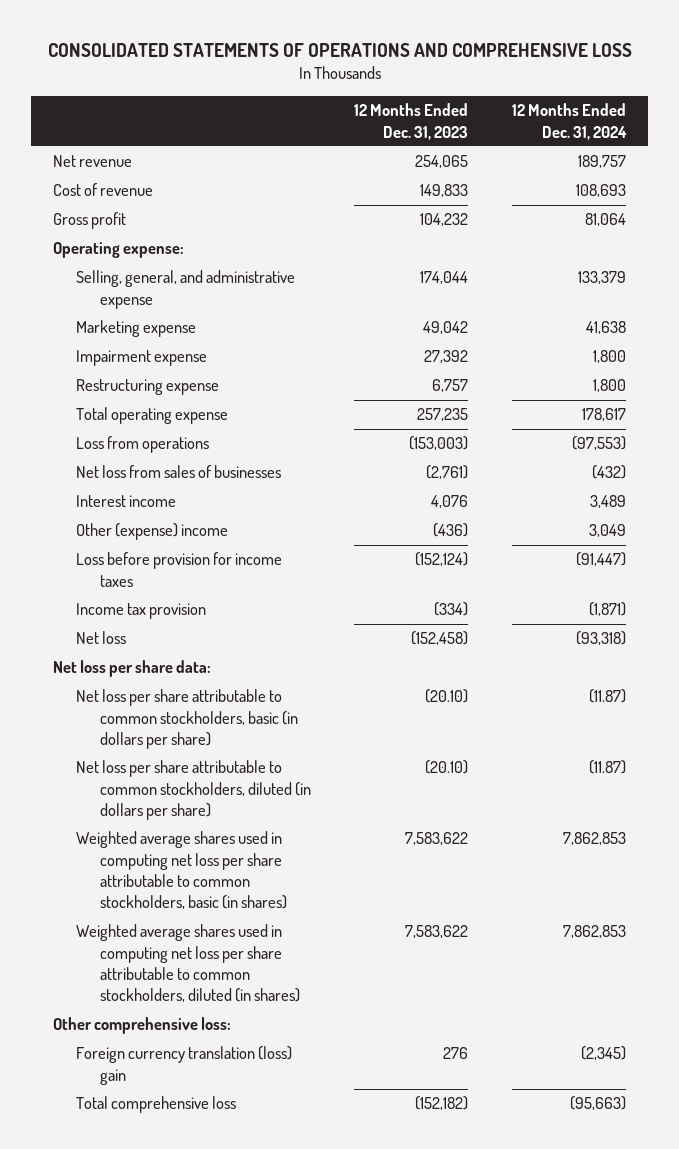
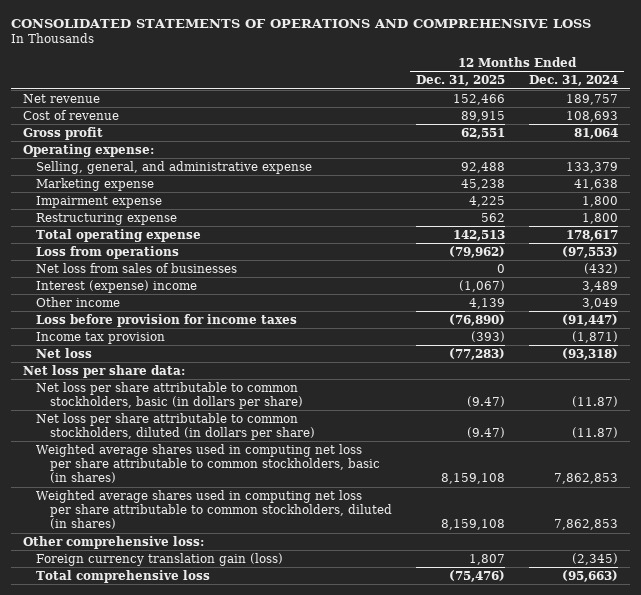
- | 12 Months Ended Dec. 31, 2023 | 12 Months Ended Dec. 31, 2024
+ | 12 Months Ended Dec. 31, 2025 | 12 Months Ended Dec. 31, 2024
- Interest income | 4,076 | 3,489
- Other (expense) income | (436) | 3,049
+ Interest (expense) income | (1,067) | 3,489
+ Other income | 4,139 | 3,049
- Foreign currency translation (loss) gain | 276 | (2,345)
+ Foreign currency translation gain (loss) | 1,807 | (2,345)

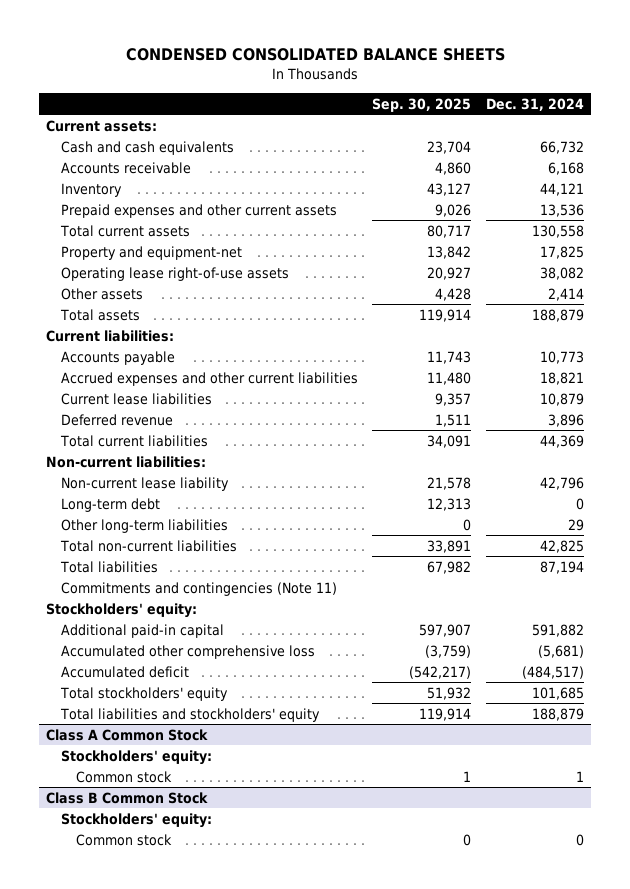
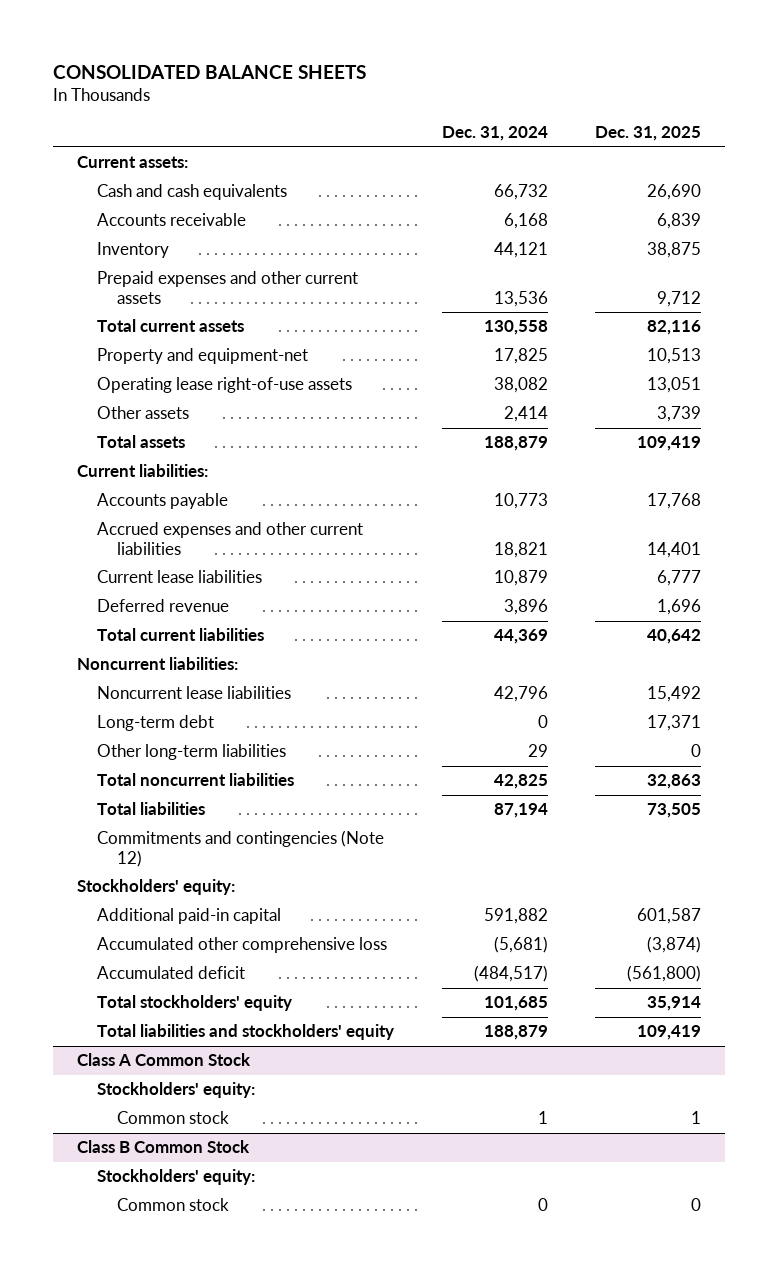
- CONDENSED CONSOLIDATED BALANCE SHEETS
+ CONSOLIDATED BALANCE SHEETS
- | Sep. 30, 2025 | Dec. 31, 2024
+ | Dec. 31, 2024 | Dec. 31, 2025
- Non-current liabilities:
- Non-current lease liability | 21,578 | 42,796
+ Noncurrent liabilities:
+ Noncurrent lease liabilities | 42,796 | 15,492
- Total non-current liabilities | 33,891 | 42,825
+ Total noncurrent liabilities | 42,825 | 32,863
- Commitments and contingencies (Note 11)
+ Commitments and contingencies (Note 12)

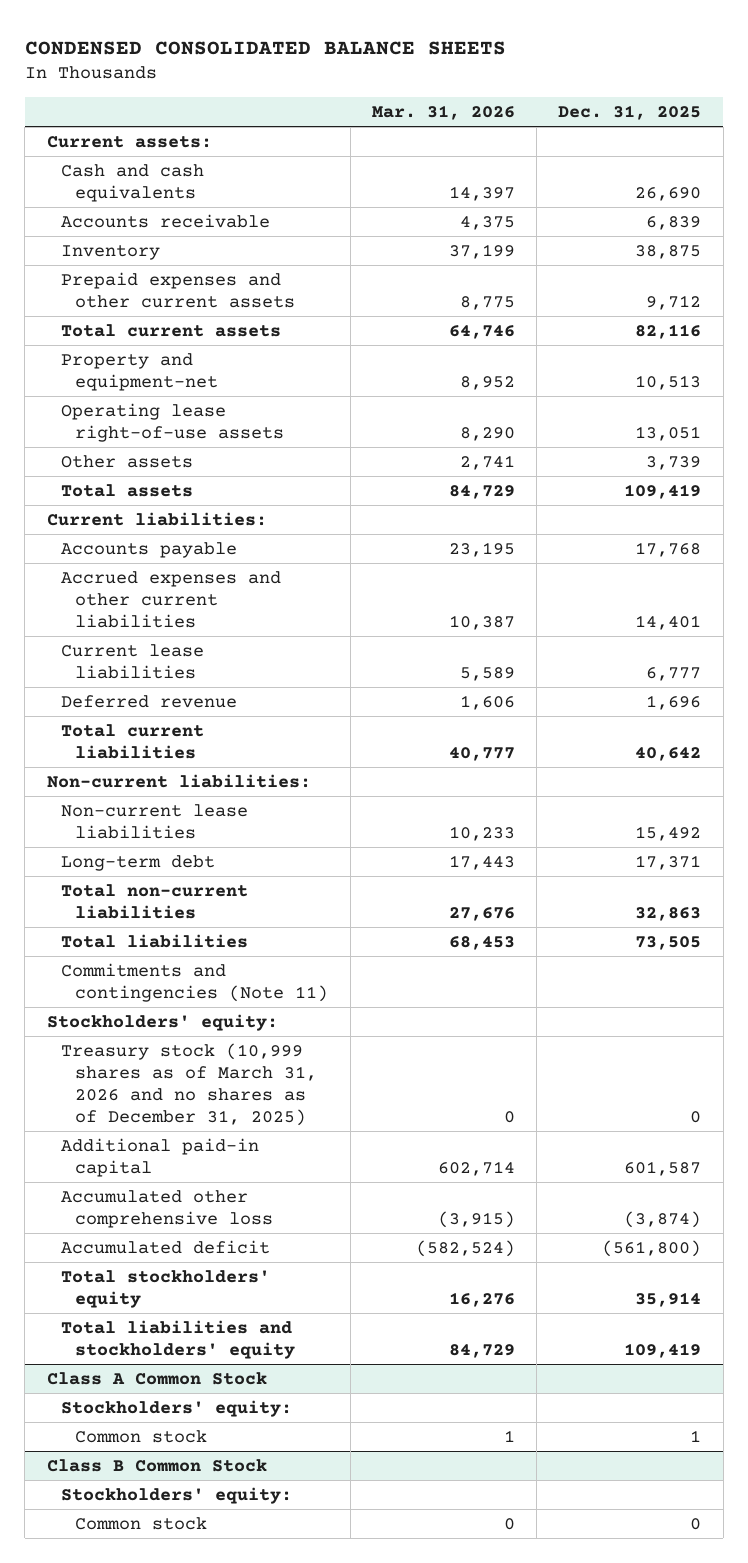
- CONSOLIDATED BALANCE SHEETS
+ CONDENSED CONSOLIDATED BALANCE SHEETS
- | Dec. 31, 2024 | Dec. 31, 2025
+ | Mar. 31, 2026 | Dec. 31, 2025
- Noncurrent liabilities:
- Noncurrent lease liabilities | 42,796 | 15,492
+ Non-current liabilities:
+ Non-current lease liabilities | 10,233 | 15,492
- Other long-term liabilities | 29 | 0
- Total noncurrent liabilities | 42,825 | 32,863
+ Total non-current liabilities | 27,676 | 32,863
- Commitments and contingencies (Note 12)
+ Commitments and contingencies (Note 11)
+ Treasury stock (10,999 shares as of March 31, 2026 and no shares as of December 31, 2025) | 0 | 0

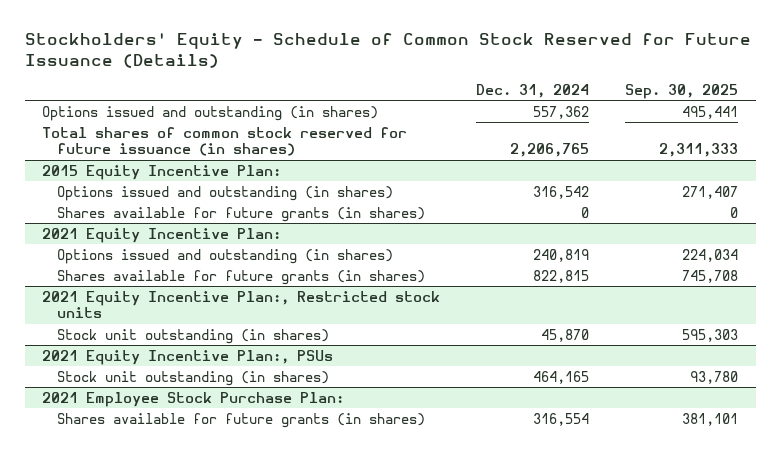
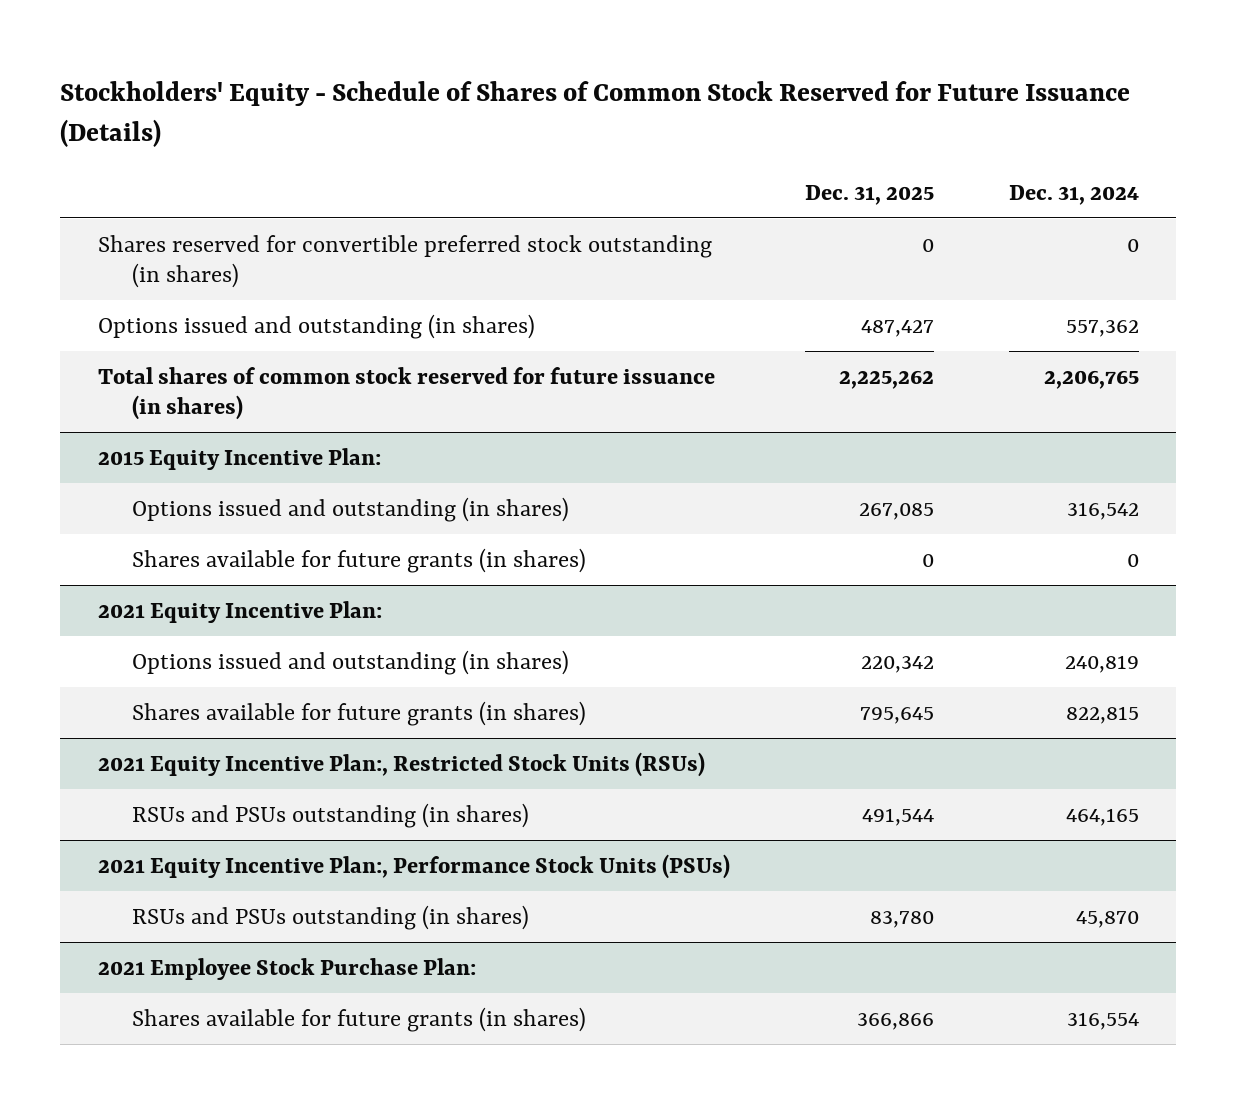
- Stockholders' Equity - Schedule of Common Stock Reserved for Future Issuance (Details)
+ Stockholders' Equity - Schedule of Shares of Common Stock Reserved for Future Issuance (Details)
- | Dec. 31, 2024 | Sep. 30, 2025
+ | Dec. 31, 2025 | Dec. 31, 2024
+ Shares reserved for convertible preferred stock outstanding (in shares) | 0 | 0
- 2021 Equity Incentive Plan:, Restricted stock units
- Stock unit outstanding (in shares) | 45,870 | 595,303
- 2021 Equity Incentive Plan:, PSUs
- Stock unit outstanding (in shares) | 464,165 | 93,780
+ 2021 Equity Incentive Plan:, Restricted Stock Units (RSUs)
+ RSUs and PSUs outstanding (in shares) | 491,544 | 464,165
+ 2021 Equity Incentive Plan:, Performance Stock Units (PSUs)
+ RSUs and PSUs outstanding (in shares) | 83,780 | 45,870

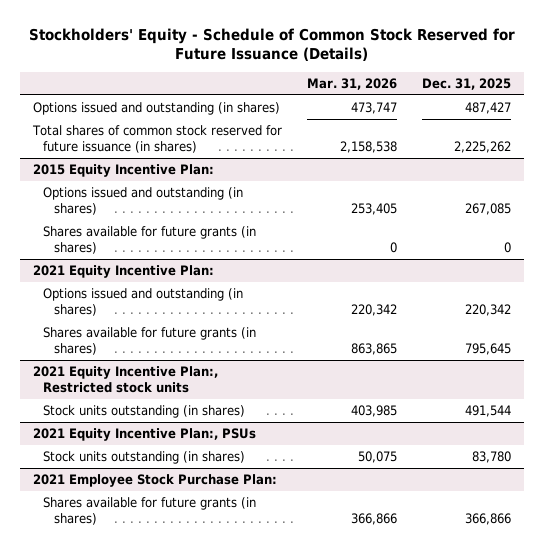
- Stockholders' Equity - Schedule of Shares of Common Stock Reserved for Future Issuance (Details)
+ Stockholders' Equity - Schedule of Common Stock Reserved for Future Issuance (Details)
- | Dec. 31, 2025 | Dec. 31, 2024
+ | Mar. 31, 2026 | Dec. 31, 2025
- Shares reserved for convertible preferred stock outstanding (in shares) | 0 | 0
- 2021 Equity Incentive Plan:, Restricted Stock Units (RSUs)
- RSUs and PSUs outstanding (in shares) | 491,544 | 464,165
- 2021 Equity Incentive Plan:, Performance Stock Units (PSUs)
- RSUs and PSUs outstanding (in shares) | 83,780 | 45,870
+ 2021 Equity Incentive Plan:, Restricted stock units
+ Stock units outstanding (in shares) | 403,985 | 491,544
+ 2021 Equity Incentive Plan:, PSUs
+ Stock units outstanding (in shares) | 50,075 | 83,780

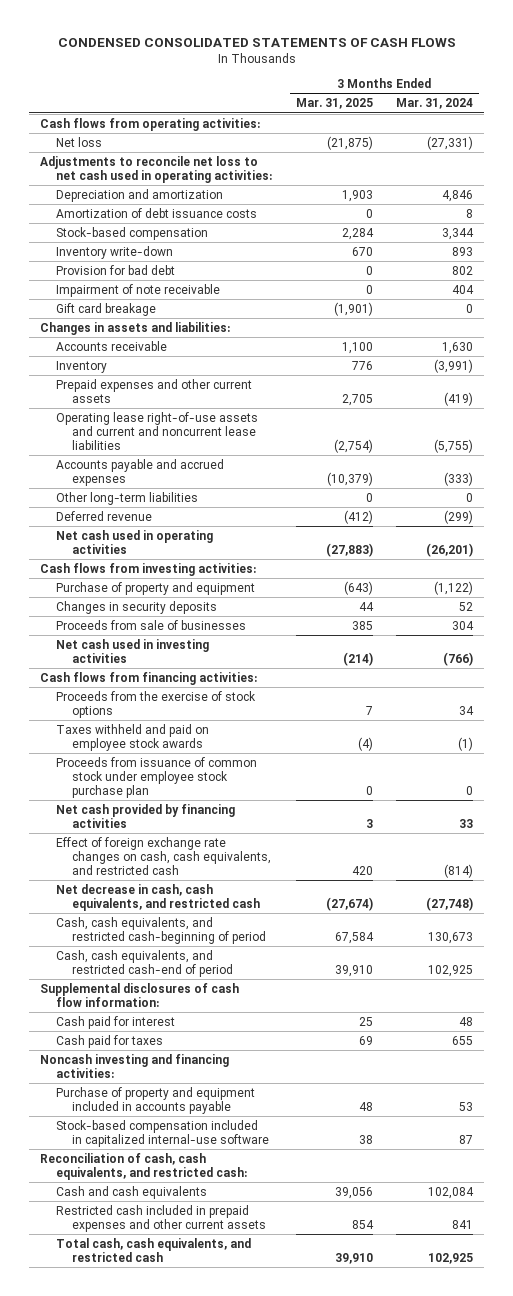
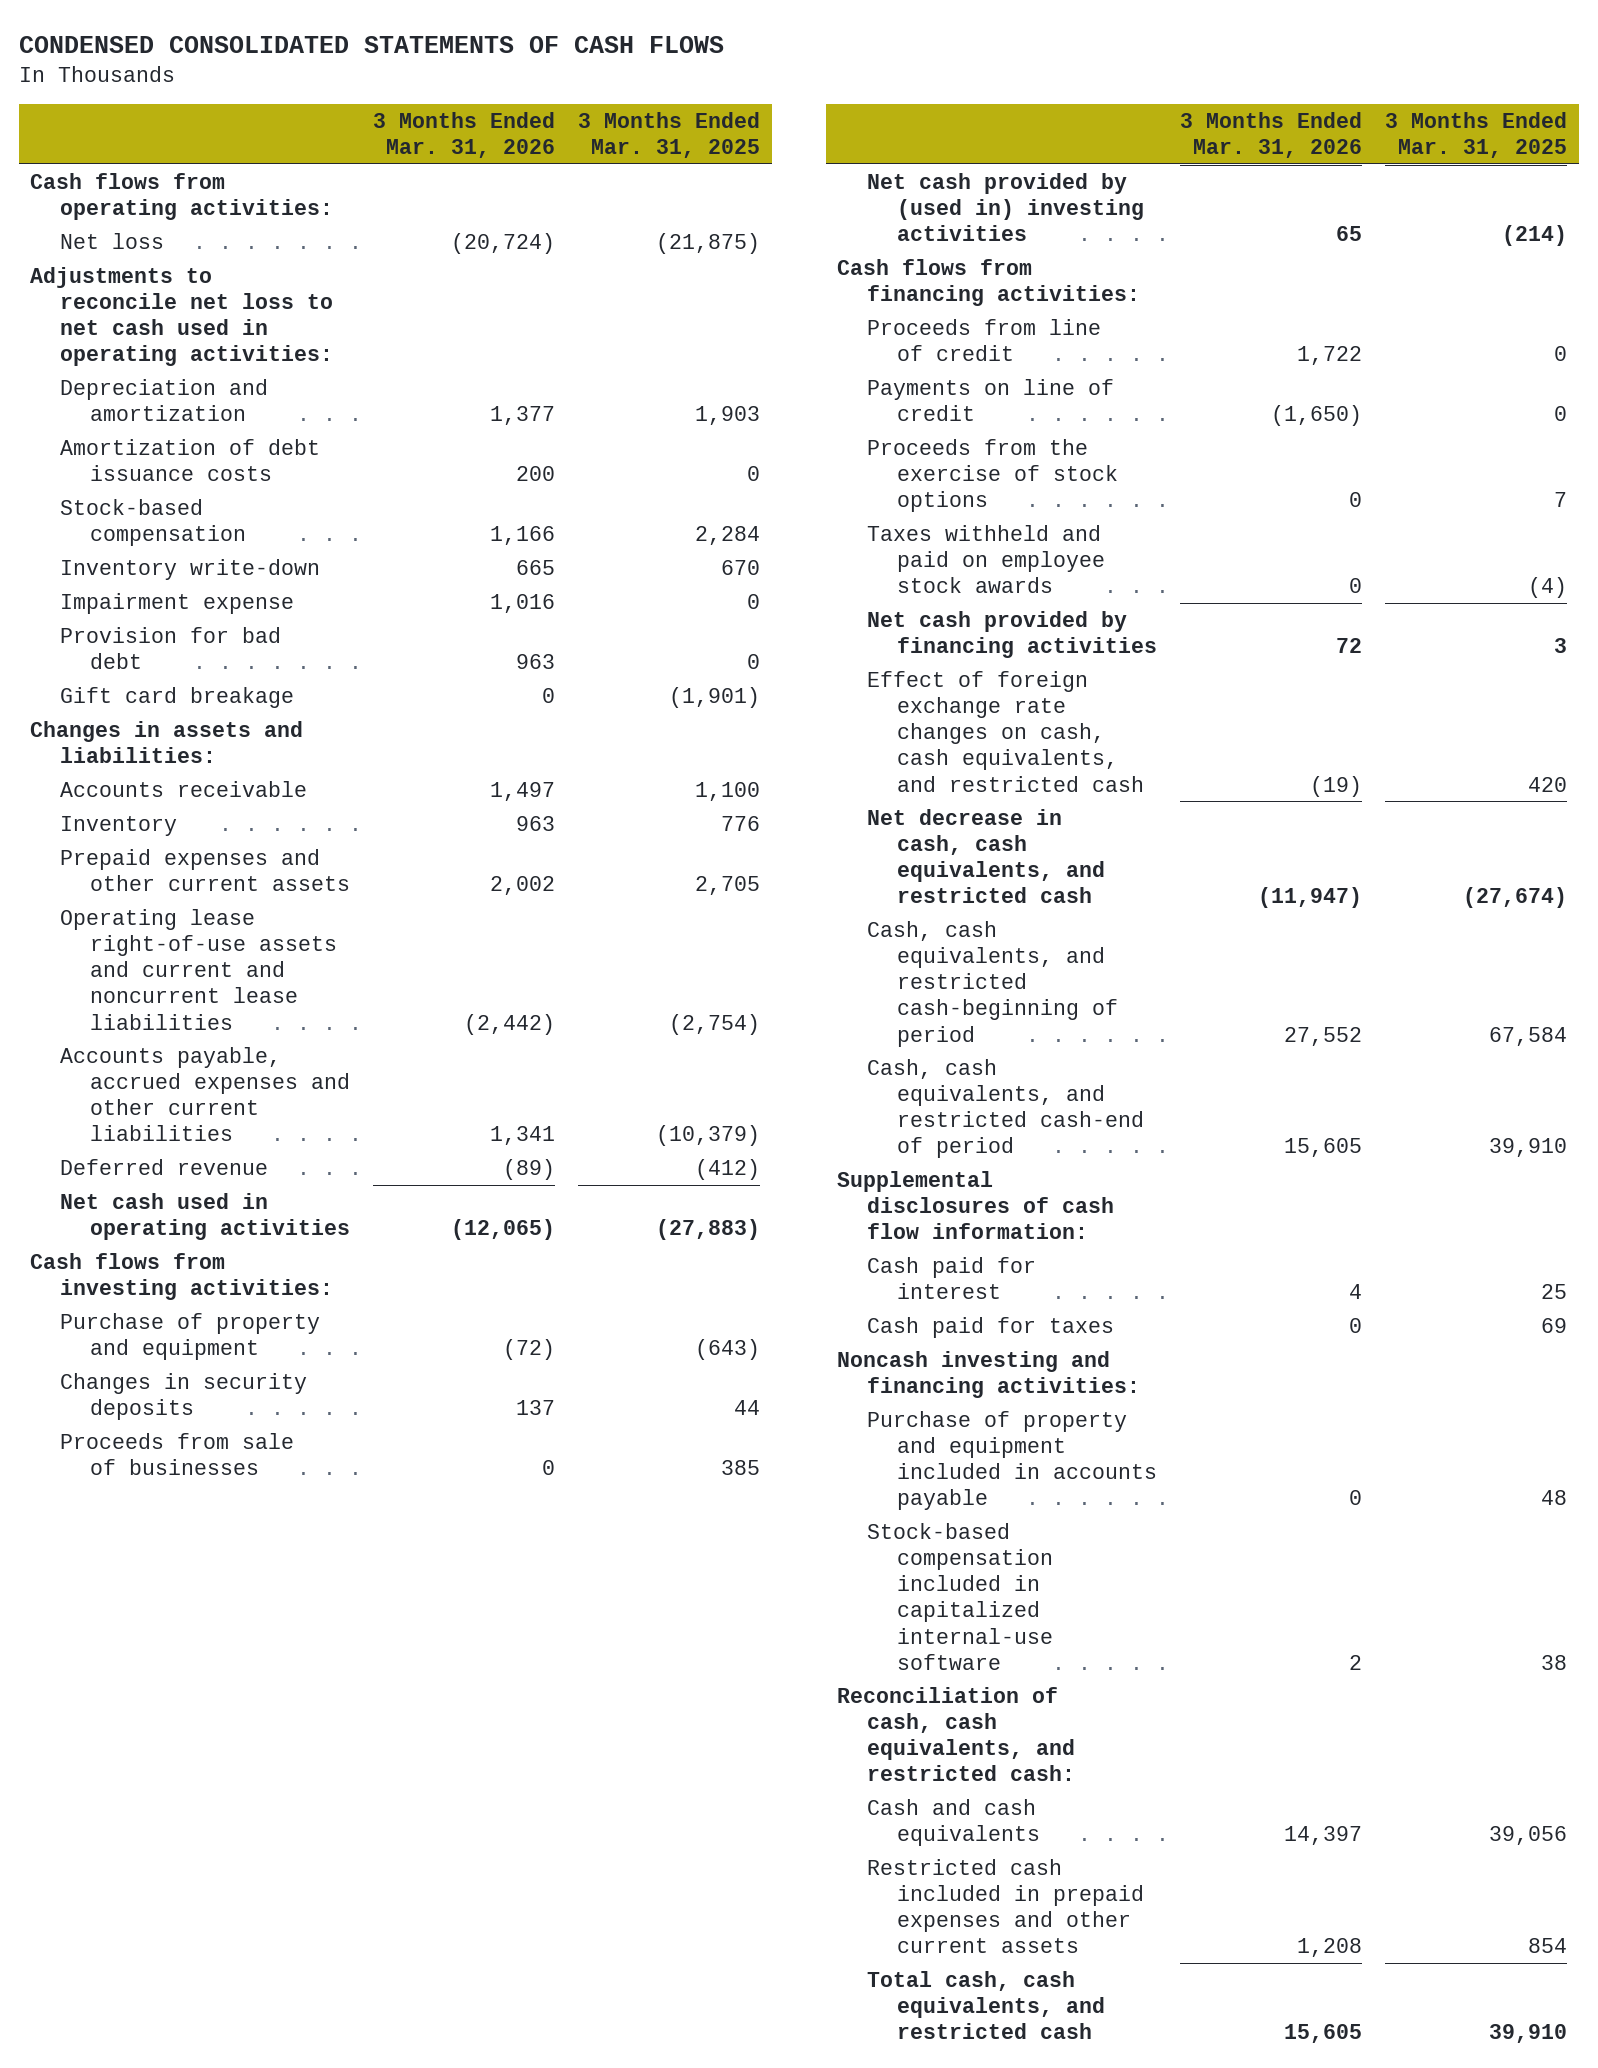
- | 3 Months Ended Mar. 31, 2025 | 3 Months Ended Mar. 31, 2024
+ | 3 Months Ended Mar. 31, 2026 | 3 Months Ended Mar. 31, 2025
+ Impairment expense | 1,016 | 0
- Impairment of note receivable | 0 | 404
- Accounts payable and accrued expenses | (10,379) | (333)
- Other long-term liabilities | 0 | 0
+ Accounts payable, accrued expenses and other current liabilities | 1,341 | (10,379)
- Net cash used in investing activities | (214) | (766)
+ Net cash provided by (used in) investing activities | 65 | (214)
+ Proceeds from line of credit | 1,722 | 0
+ Payments on line of credit | (1,650) | 0
- Proceeds from issuance of common stock under employee stock purchase plan | 0 | 0

